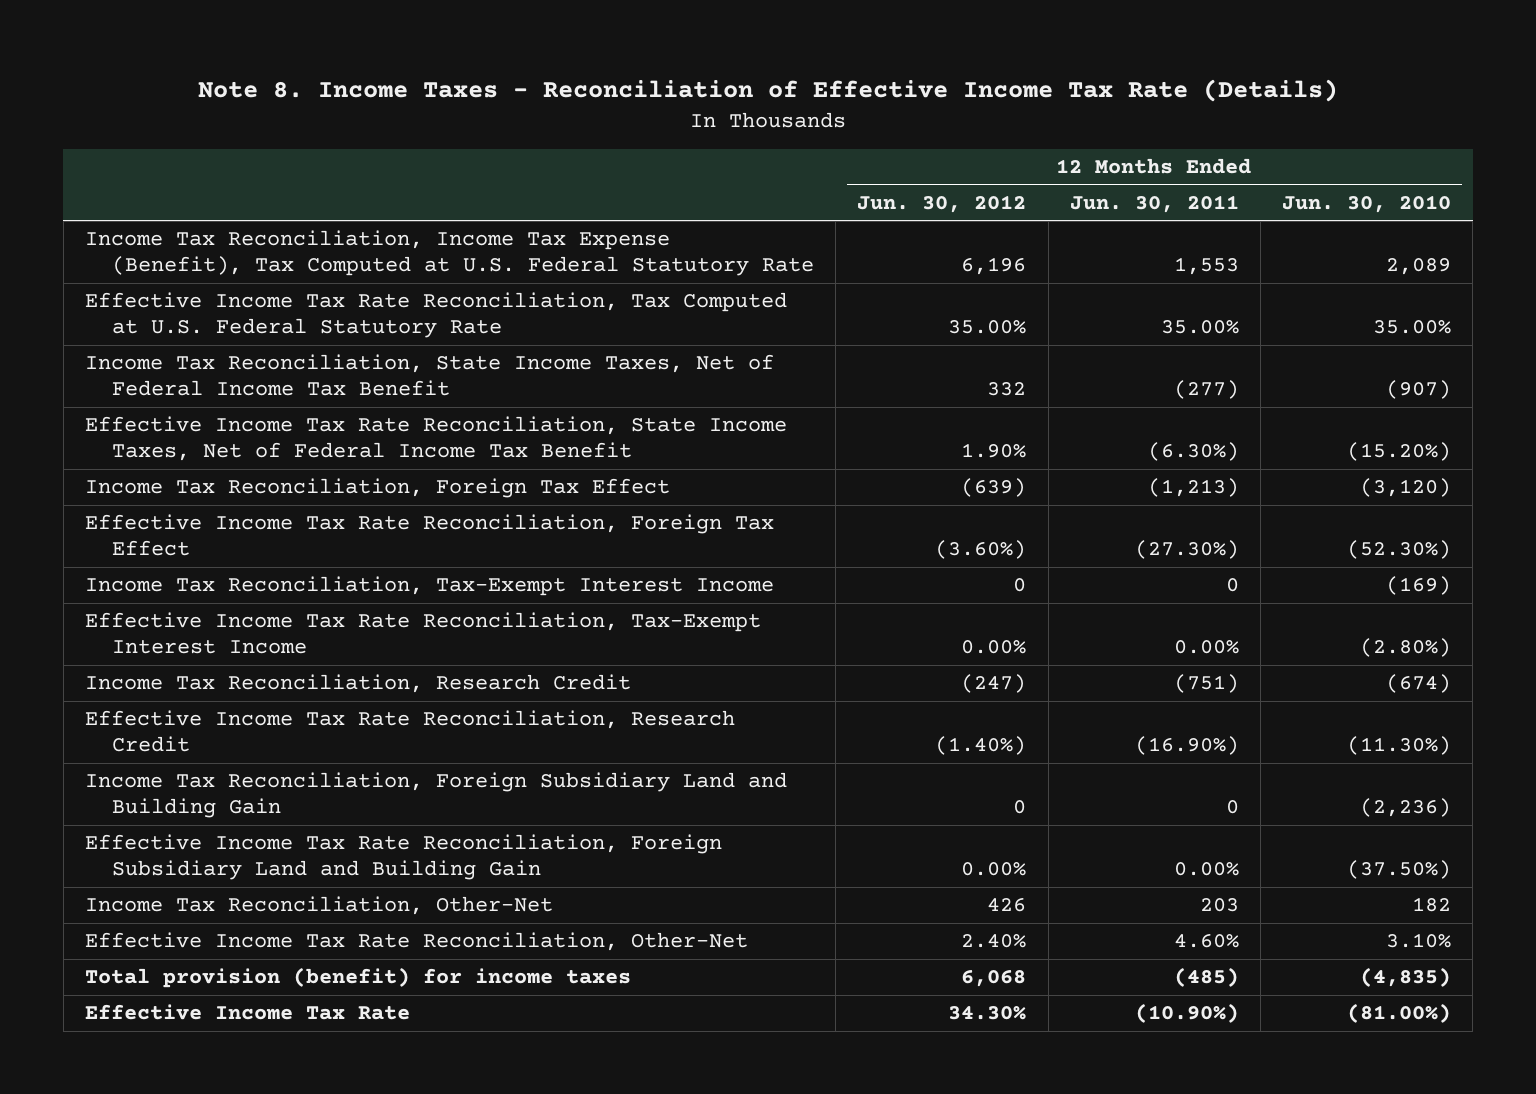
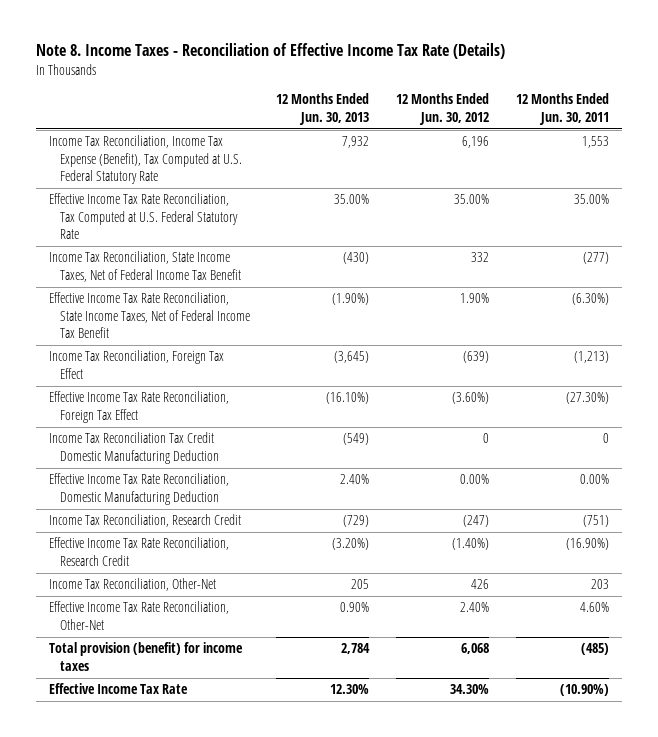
- | 12 Months Ended Jun. 30, 2012 | 12 Months Ended Jun. 30, 2011 | 12 Months Ended Jun. 30, 2010
+ | 12 Months Ended Jun. 30, 2013 | 12 Months Ended Jun. 30, 2012 | 12 Months Ended Jun. 30, 2011
- Income Tax Reconciliation, Tax-Exempt Interest Income | 0 | 0 | (169)
- Effective Income Tax Rate Reconciliation, Tax-Exempt Interest Income | 0.00% | 0.00% | (2.80%)
+ Income Tax Reconciliation Tax Credit Domestic Manufacturing Deduction | (549) | 0 | 0
+ Effective Income Tax Rate Reconciliation, Domestic Manufacturing Deduction | 2.40% | 0.00% | 0.00%
- Income Tax Reconciliation, Foreign Subsidiary Land and Building Gain | 0 | 0 | (2,236)
- Effective Income Tax Rate Reconciliation, Foreign Subsidiary Land and Building Gain | 0.00% | 0.00% | (37.50%)

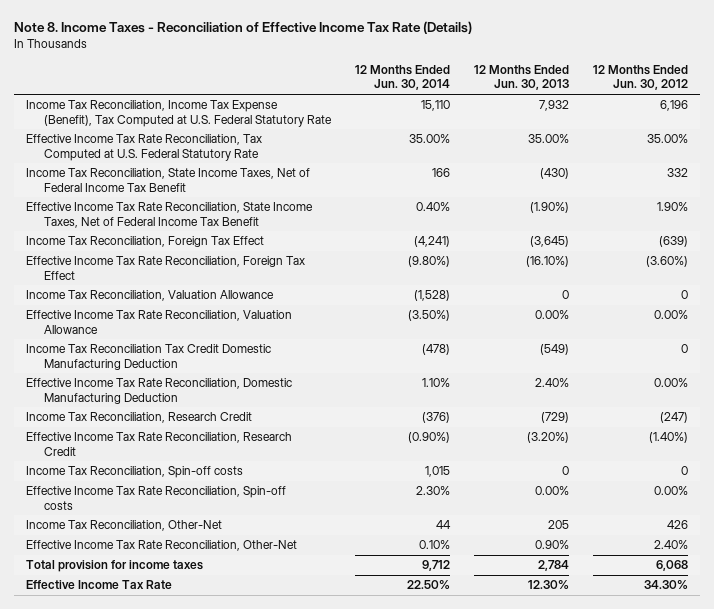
- | 12 Months Ended Jun. 30, 2013 | 12 Months Ended Jun. 30, 2012 | 12 Months Ended Jun. 30, 2011
+ | 12 Months Ended Jun. 30, 2014 | 12 Months Ended Jun. 30, 2013 | 12 Months Ended Jun. 30, 2012
+ Income Tax Reconciliation, Valuation Allowance | (1,528) | 0 | 0
+ Effective Income Tax Rate Reconciliation, Valuation Allowance | (3.50%) | 0.00% | 0.00%
+ Income Tax Reconciliation, Spin-off costs | 1,015 | 0 | 0
+ Effective Income Tax Rate Reconciliation, Spin-off costs | 2.30% | 0.00% | 0.00%
- Total provision (benefit) for income taxes | 2,784 | 6,068 | (485)
+ Total provision for income taxes | 9,712 | 2,784 | 6,068

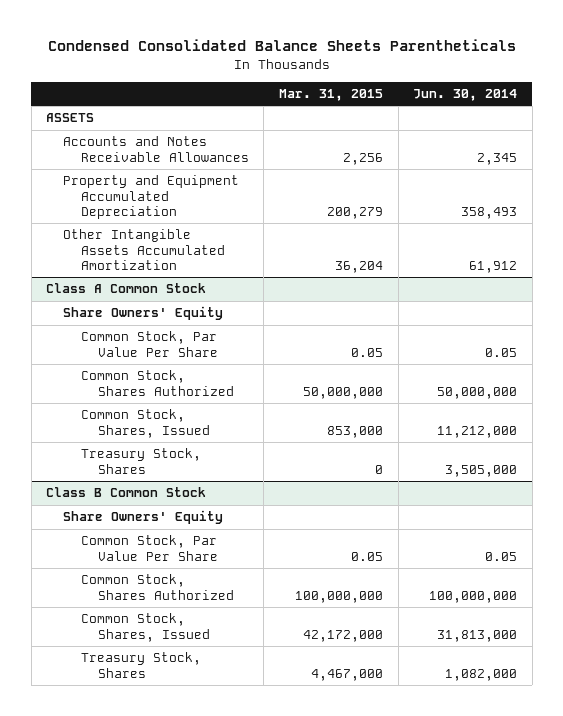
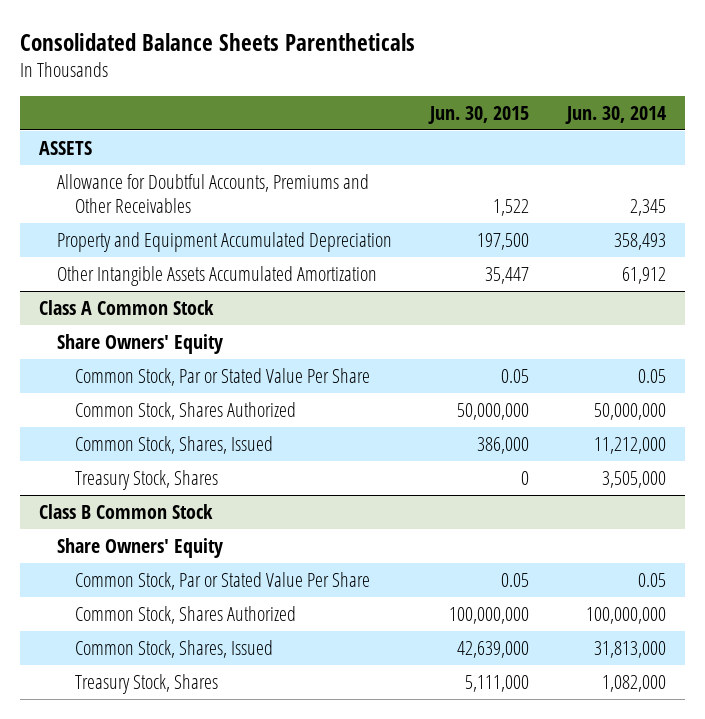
- Condensed Consolidated Balance Sheets Parentheticals
+ Consolidated Balance Sheets Parentheticals
- | Mar. 31, 2015 | Jun. 30, 2014
+ | Jun. 30, 2015 | Jun. 30, 2014
- Accounts and Notes Receivable Allowances | 2,256 | 2,345
+ Allowance for Doubtful Accounts, Premiums and Other Receivables | 1,522 | 2,345
@ Class A Common Stock
- Common Stock, Par Value Per Share | 0.05 | 0.05
+ Common Stock, Par or Stated Value Per Share | 0.05 | 0.05
@ Class B Common Stock
- Common Stock, Par Value Per Share | 0.05 | 0.05
+ Common Stock, Par or Stated Value Per Share | 0.05 | 0.05

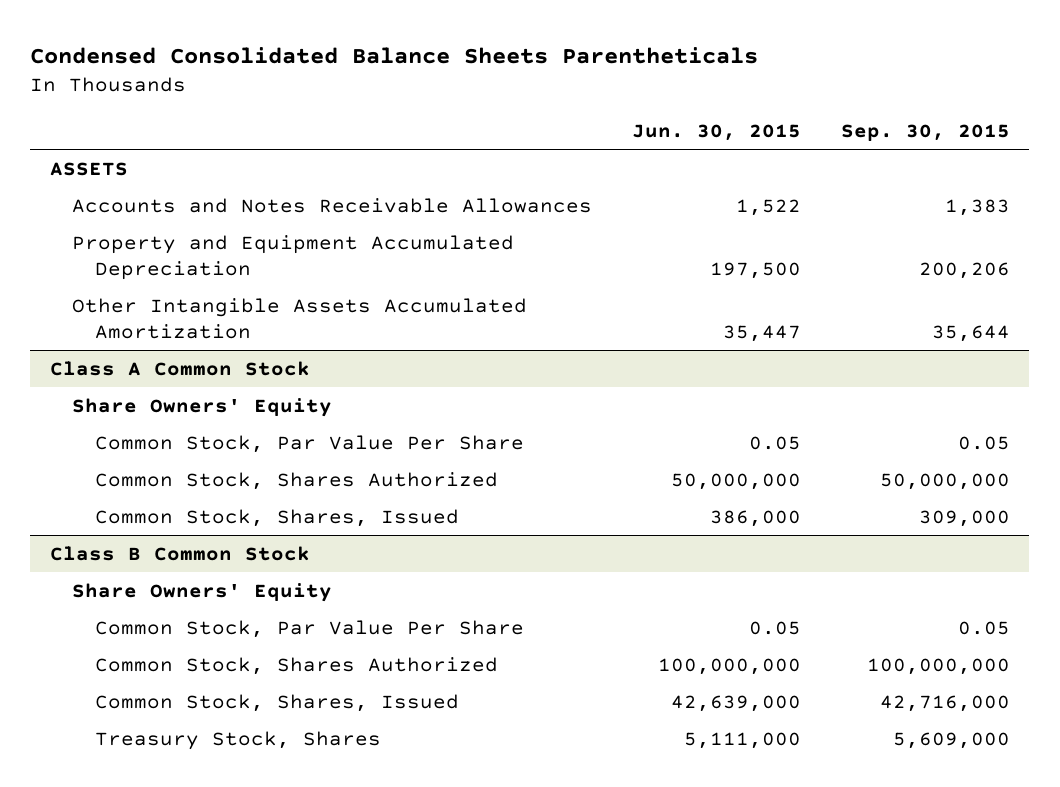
- Consolidated Balance Sheets Parentheticals
+ Condensed Consolidated Balance Sheets Parentheticals
- | Jun. 30, 2015 | Jun. 30, 2014
+ | Jun. 30, 2015 | Sep. 30, 2015
- Allowance for Doubtful Accounts, Premiums and Other Receivables | 1,522 | 2,345
+ Accounts and Notes Receivable Allowances | 1,522 | 1,383
@ Class A Common Stock
- Common Stock, Par or Stated Value Per Share | 0.05 | 0.05
+ Common Stock, Par Value Per Share | 0.05 | 0.05
- Treasury Stock, Shares | 0 | 3,505,000
@ Class B Common Stock
- Common Stock, Par or Stated Value Per Share | 0.05 | 0.05
+ Common Stock, Par Value Per Share | 0.05 | 0.05

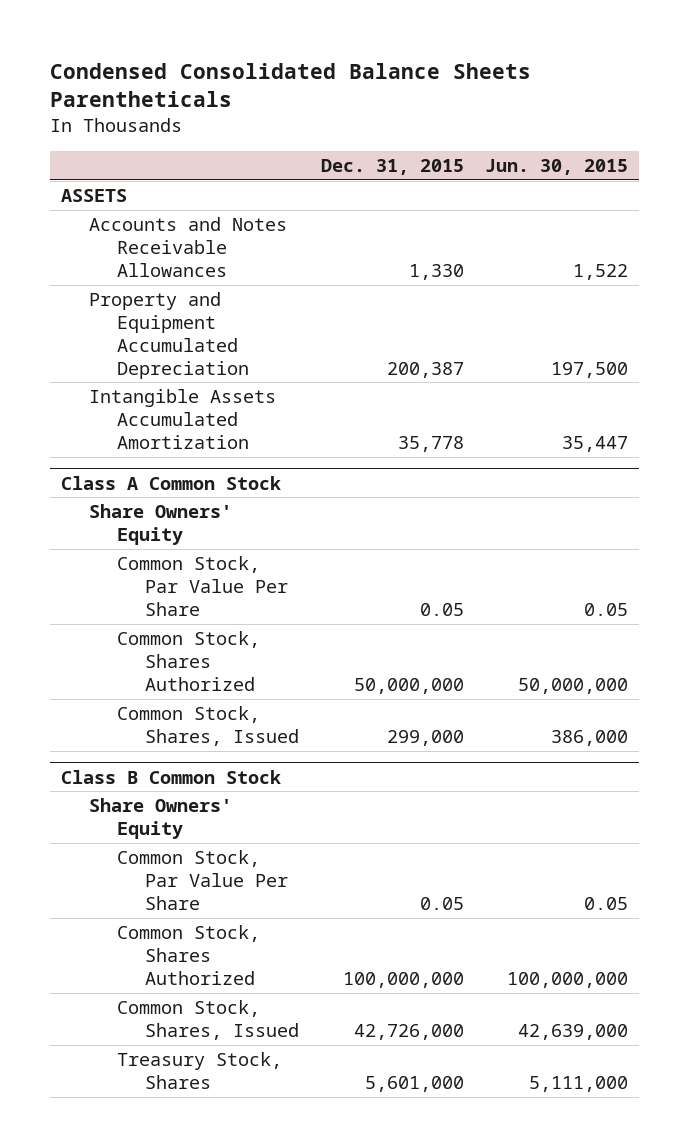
- | Jun. 30, 2015 | Sep. 30, 2015
+ | Dec. 31, 2015 | Jun. 30, 2015
- Other Intangible Assets Accumulated Amortization | 35,447 | 35,644
+ Intangible Assets Accumulated Amortization | 35,778 | 35,447

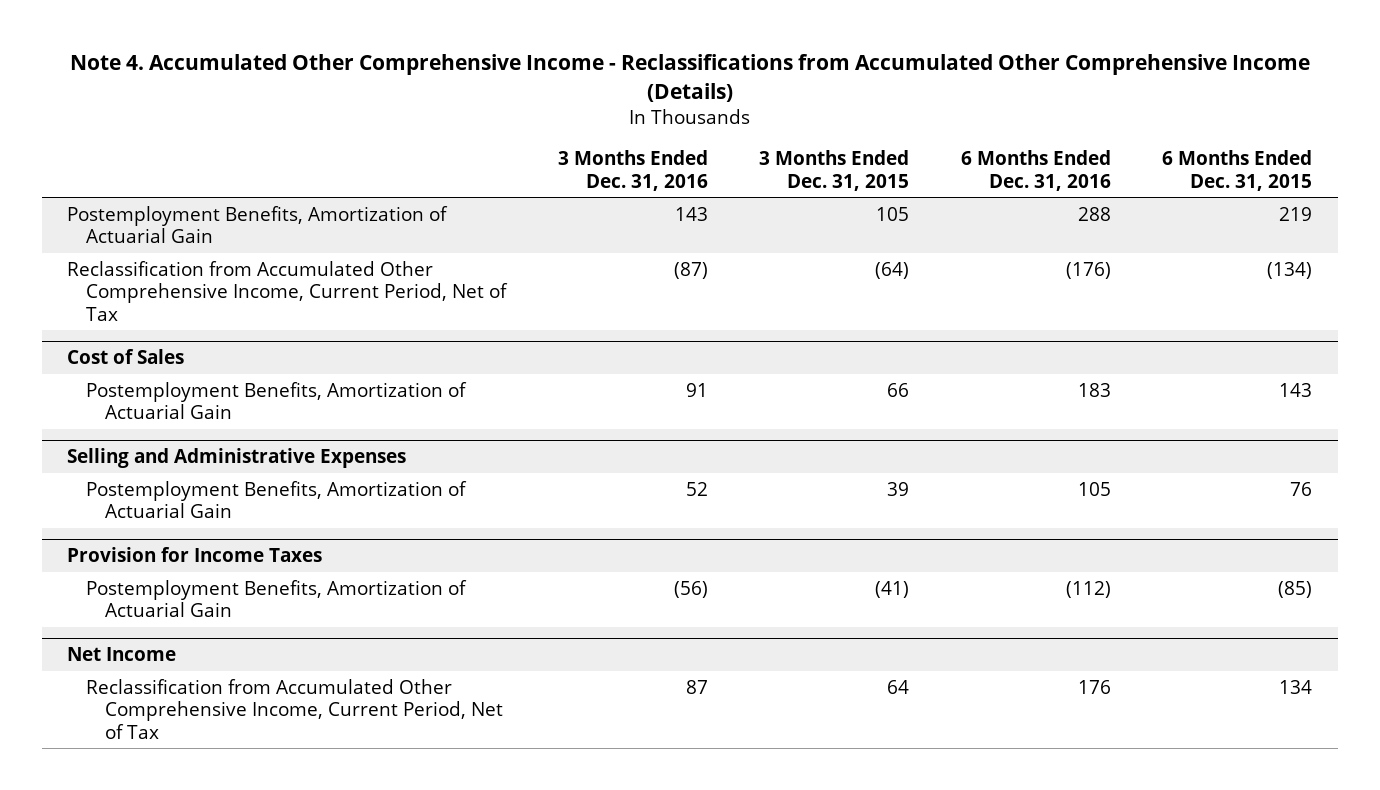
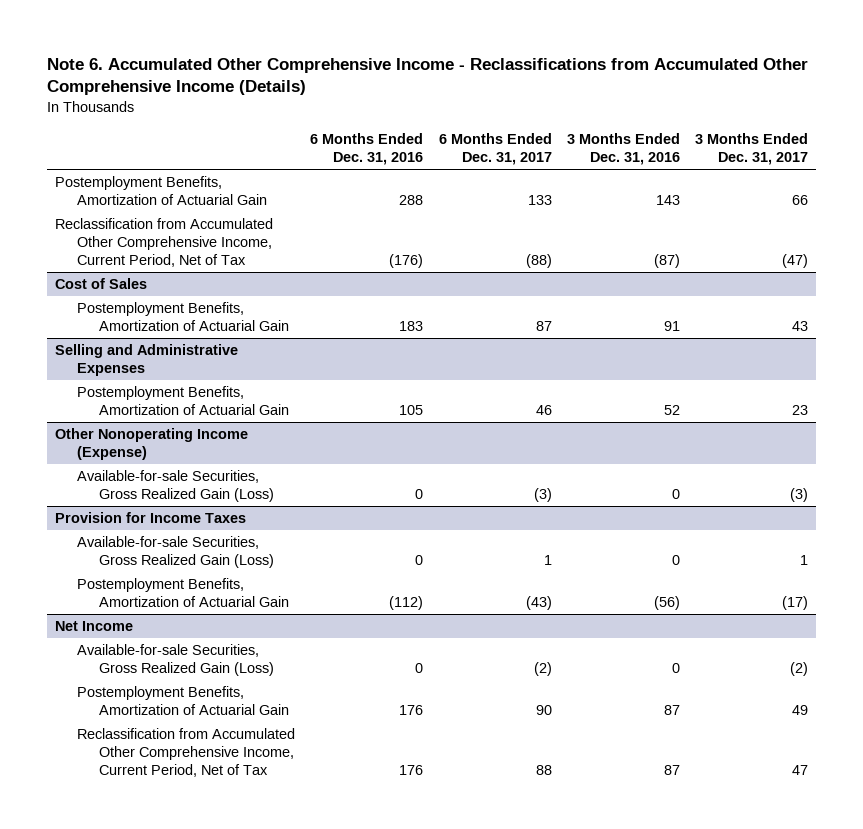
- Note 4. Accumulated Other Comprehensive Income - Reclassifications from Accumulated Other Comprehensive Income (Details)
+ Note 6. Accumulated Other Comprehensive Income - Reclassifications from Accumulated Other Comprehensive Income (Details)
- | 3 Months Ended Dec. 31, 2016 | 3 Months Ended Dec. 31, 2015 | 6 Months Ended Dec. 31, 2016 | 6 Months Ended Dec. 31, 2015
+ | 6 Months Ended Dec. 31, 2016 | 6 Months Ended Dec. 31, 2017 | 3 Months Ended Dec. 31, 2016 | 3 Months Ended Dec. 31, 2017
+ Other Nonoperating Income (Expense)
+ Available-for-sale Securities, Gross Realized Gain (Loss) | 0 | (3) | 0 | (3)
@ Provision for Income Taxes
+ Available-for-sale Securities, Gross Realized Gain (Loss) | 0 | 1 | 0 | 1
@ Net Income
+ Available-for-sale Securities, Gross Realized Gain (Loss) | 0 | (2) | 0 | (2)
+ Postemployment Benefits, Amortization of Actuarial Gain | 176 | 90 | 87 | 49

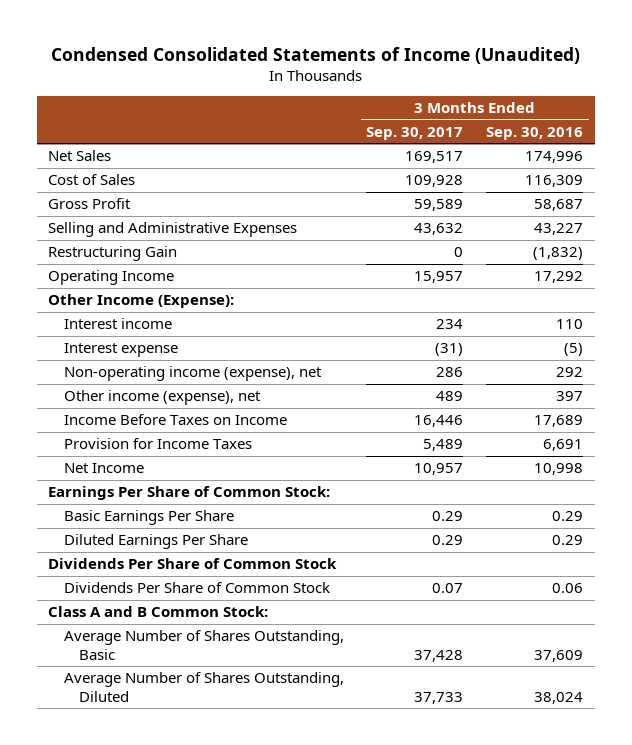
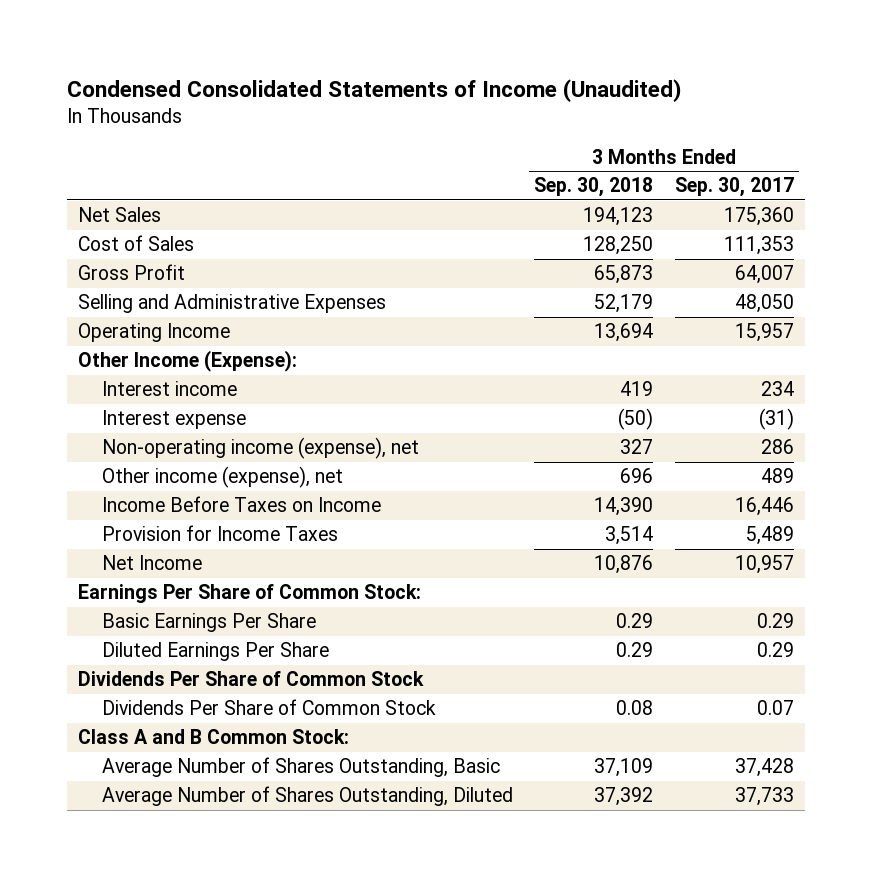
- | 3 Months Ended Sep. 30, 2017 | 3 Months Ended Sep. 30, 2016
+ | 3 Months Ended Sep. 30, 2018 | 3 Months Ended Sep. 30, 2017
- Net Sales | 169,517 | 174,996
- Cost of Sales | 109,928 | 116,309
- Gross Profit | 59,589 | 58,687
- Selling and Administrative Expenses | 43,632 | 43,227
- Restructuring Gain | 0 | (1,832)
+ Net Sales | 194,123 | 175,360
+ Cost of Sales | 128,250 | 111,353
+ Gross Profit | 65,873 | 64,007
+ Selling and Administrative Expenses | 52,179 | 48,050

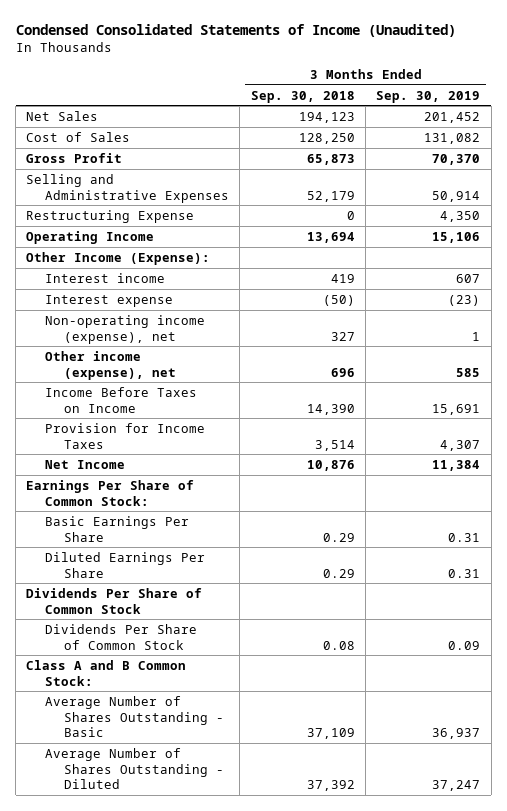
- | 3 Months Ended Sep. 30, 2018 | 3 Months Ended Sep. 30, 2017
+ | 3 Months Ended Sep. 30, 2018 | 3 Months Ended Sep. 30, 2019
+ Restructuring Expense | 0 | 4,350
- Average Number of Shares Outstanding, Basic | 37,109 | 37,428
- Average Number of Shares Outstanding, Diluted | 37,392 | 37,733
+ Average Number of Shares Outstanding - Basic | 37,109 | 36,937
+ Average Number of Shares Outstanding - Diluted | 37,392 | 37,247

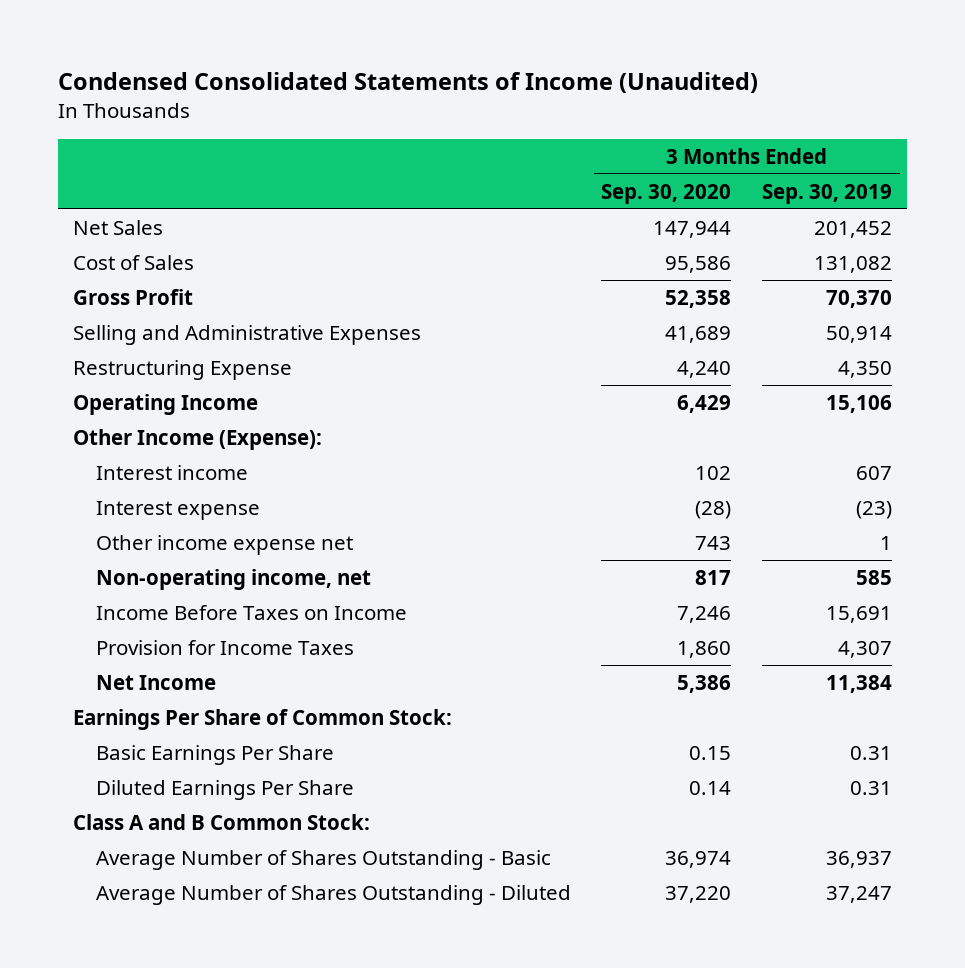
- | 3 Months Ended Sep. 30, 2018 | 3 Months Ended Sep. 30, 2019
+ | 3 Months Ended Sep. 30, 2020 | 3 Months Ended Sep. 30, 2019
- Non-operating income (expense), net | 327 | 1
- Other income (expense), net | 696 | 585
+ Other income expense net | 743 | 1
+ Non-operating income, net | 817 | 585
- Dividends Per Share of Common Stock
- Dividends Per Share of Common Stock | 0.08 | 0.09

